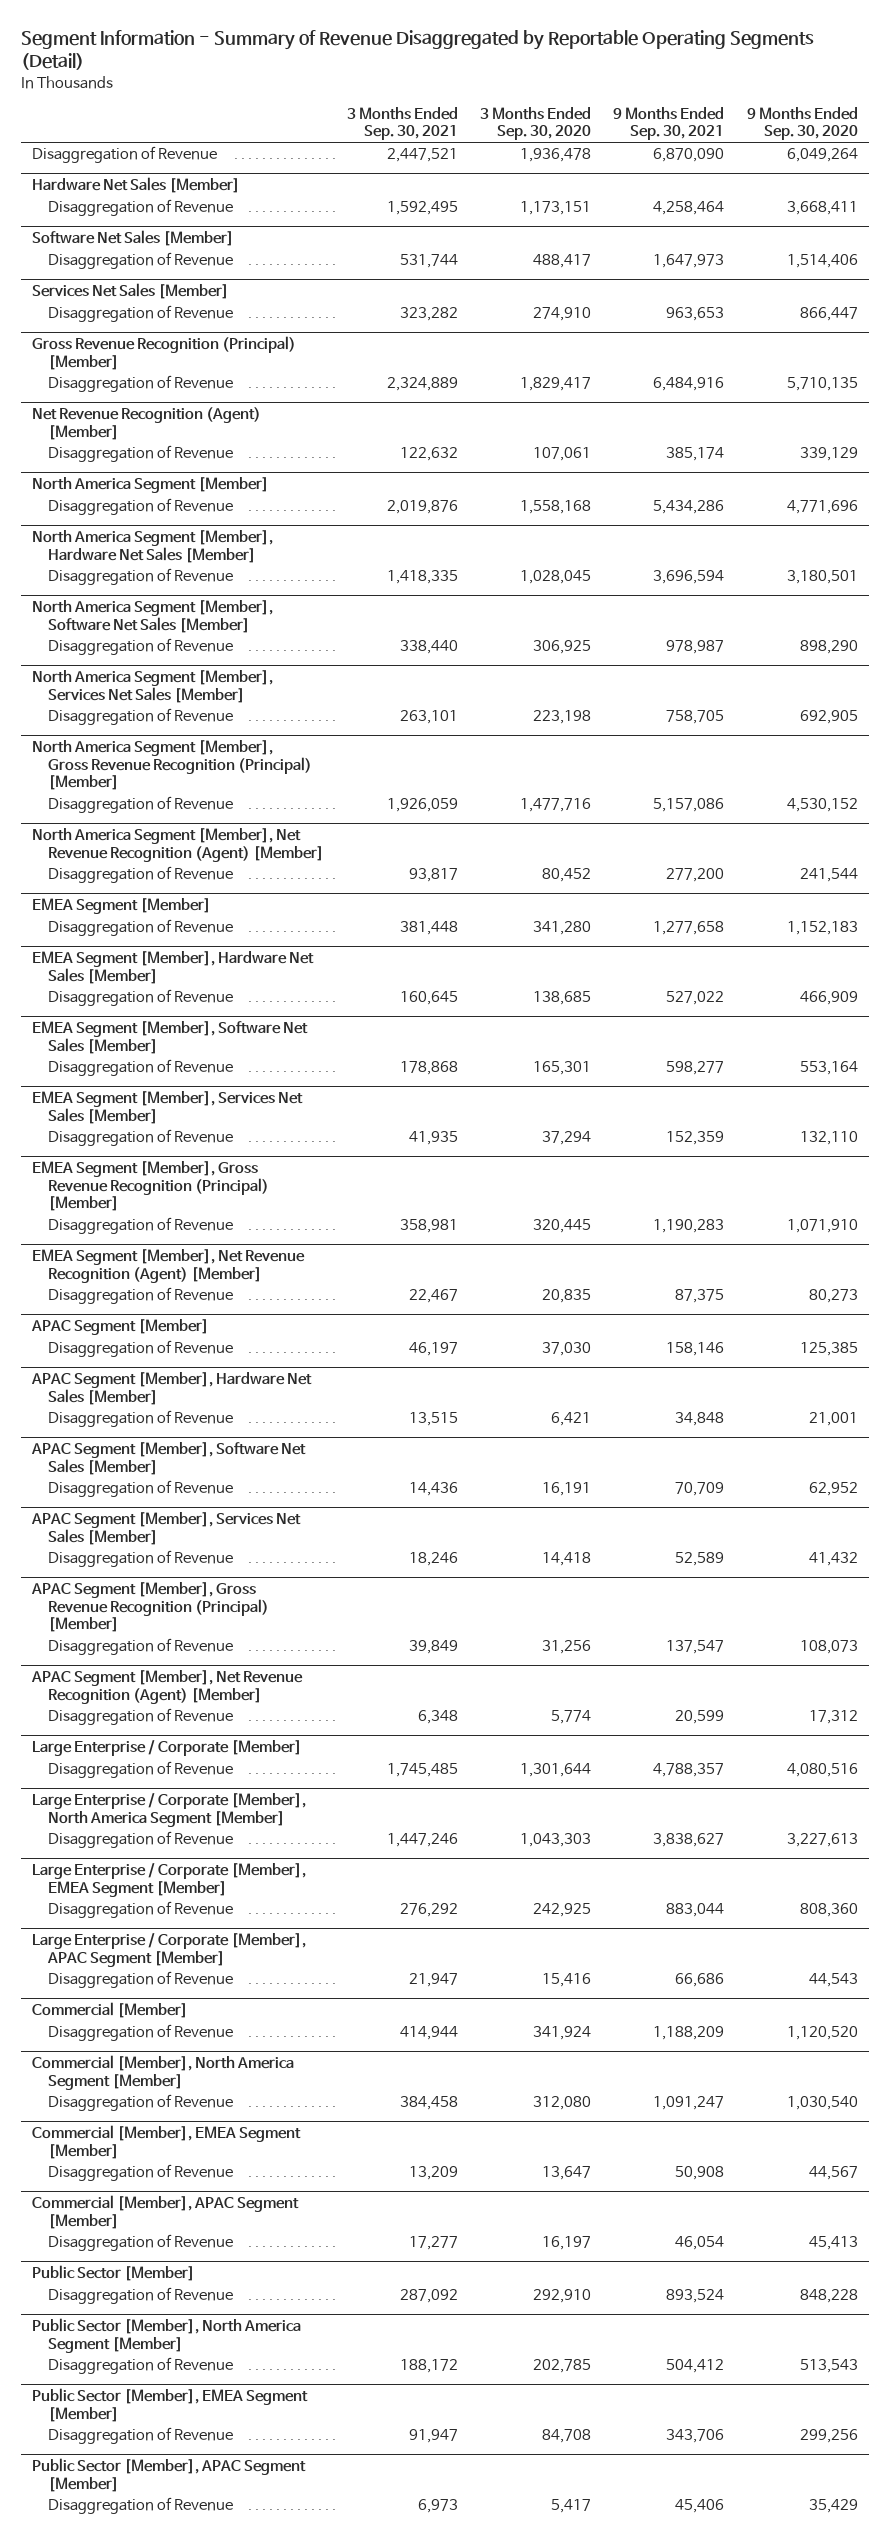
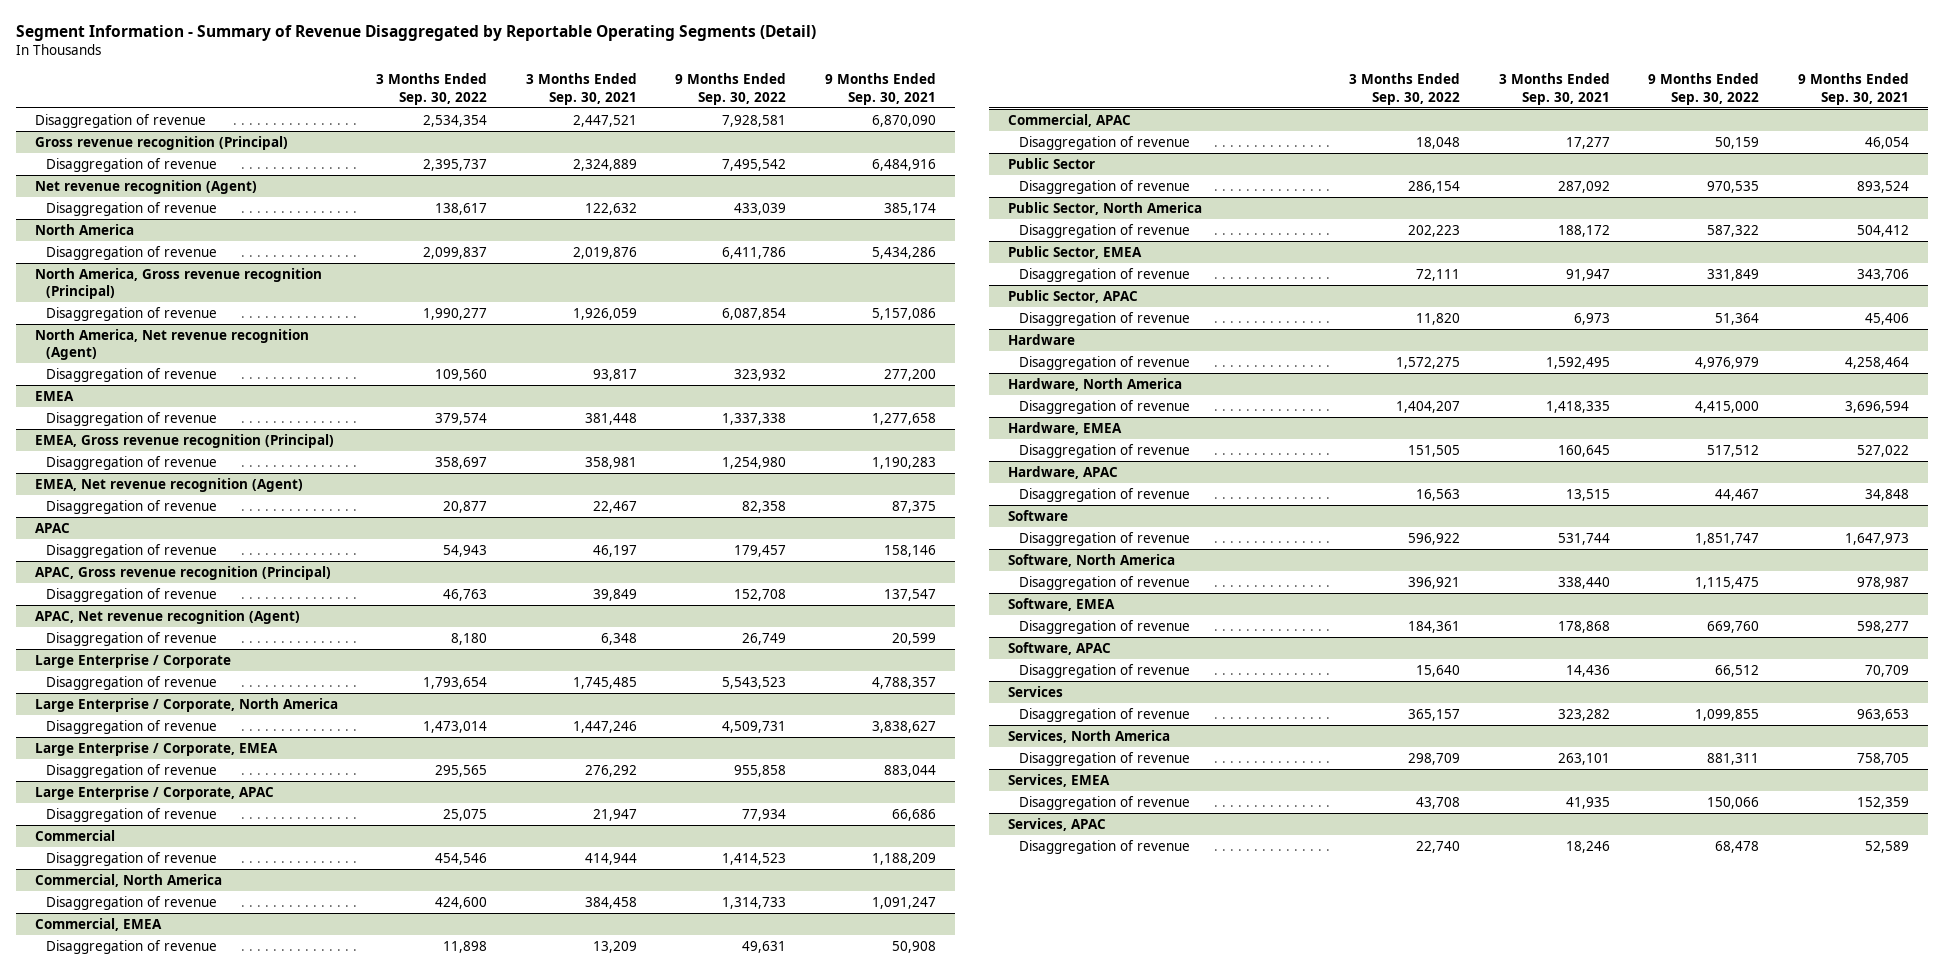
- | 3 Months Ended Sep. 30, 2021 | 3 Months Ended Sep. 30, 2020 | 9 Months Ended Sep. 30, 2021 | 9 Months Ended Sep. 30, 2020
+ | 3 Months Ended Sep. 30, 2022 | 3 Months Ended Sep. 30, 2021 | 9 Months Ended Sep. 30, 2022 | 9 Months Ended Sep. 30, 2021
- Disaggregation of Revenue | 2,447,521 | 1,936,478 | 6,870,090 | 6,049,264
- Hardware Net Sales [Member]
- Disaggregation of Revenue | 1,592,495 | 1,173,151 | 4,258,464 | 3,668,411
- Software Net Sales [Member]
- Disaggregation of Revenue | 531,744 | 488,417 | 1,647,973 | 1,514,406
- Services Net Sales [Member]
- Disaggregation of Revenue | 323,282 | 274,910 | 963,653 | 866,447
- Gross Revenue Recognition (Principal) [Member]
- Disaggregation of Revenue | 2,324,889 | 1,829,417 | 6,484,916 | 5,710,135
- Net Revenue Recognition (Agent) [Member]
- Disaggregation of Revenue | 122,632 | 107,061 | 385,174 | 339,129
- North America Segment [Member]
- Disaggregation of Revenue | 2,019,876 | 1,558,168 | 5,434,286 | 4,771,696
- North America Segment [Member], Hardware Net Sales [Member]
- Disaggregation of Revenue | 1,418,335 | 1,028,045 | 3,696,594 | 3,180,501
- North America Segment [Member], Software Net Sales [Member]
- Disaggregation of Revenue | 338,440 | 306,925 | 978,987 | 898,290
- North America Segment [Member], Services Net Sales [Member]
- Disaggregation of Revenue | 263,101 | 223,198 | 758,705 | 692,905
- North America Segment [Member], Gross Revenue Recognition (Principal) [Member]
- Disaggregation of Revenue | 1,926,059 | 1,477,716 | 5,157,086 | 4,530,152
- North America Segment [Member], Net Revenue Recognition (Agent) [Member]
- Disaggregation of Revenue | 93,817 | 80,452 | 277,200 | 241,544
- EMEA Segment [Member]
- Disaggregation of Revenue | 381,448 | 341,280 | 1,277,658 | 1,152,183
- EMEA Segment [Member], Hardware Net Sales [Member]
- Disaggregation of Revenue | 160,645 | 138,685 | 527,022 | 466,909
- EMEA Segment [Member], Software Net Sales [Member]
- Disaggregation of Revenue | 178,868 | 165,301 | 598,277 | 553,164
- EMEA Segment [Member], Services Net Sales [Member]
- Disaggregation of Revenue | 41,935 | 37,294 | 152,359 | 132,110
- EMEA Segment [Member], Gross Revenue Recognition (Principal) [Member]
- Disaggregation of Revenue | 358,981 | 320,445 | 1,190,283 | 1,071,910
- EMEA Segment [Member], Net Revenue Recognition (Agent) [Member]
- Disaggregation of Revenue | 22,467 | 20,835 | 87,375 | 80,273
- APAC Segment [Member]
- Disaggregation of Revenue | 46,197 | 37,030 | 158,146 | 125,385
- APAC Segment [Member], Hardware Net Sales [Member]
- Disaggregation of Revenue | 13,515 | 6,421 | 34,848 | 21,001
- APAC Segment [Member], Software Net Sales [Member]
- Disaggregation of Revenue | 14,436 | 16,191 | 70,709 | 62,952
- APAC Segment [Member], Services Net Sales [Member]
- Disaggregation of Revenue | 18,246 | 14,418 | 52,589 | 41,432
- APAC Segment [Member], Gross Revenue Recognition (Principal) [Member]
- Disaggregation of Revenue | 39,849 | 31,256 | 137,547 | 108,073
- APAC Segment [Member], Net Revenue Recognition (Agent) [Member]
- Disaggregation of Revenue | 6,348 | 5,774 | 20,599 | 17,312
- Large Enterprise / Corporate [Member]
- Disaggregation of Revenue | 1,745,485 | 1,301,644 | 4,788,357 | 4,080,516
- Large Enterprise / Corporate [Member], North America Segment [Member]
- Disaggregation of Revenue | 1,447,246 | 1,043,303 | 3,838,627 | 3,227,613
- Large Enterprise / Corporate [Member], EMEA Segment [Member]
- Disaggregation of Revenue | 276,292 | 242,925 | 883,044 | 808,360
- Large Enterprise / Corporate [Member], APAC Segment [Member]
- Disaggregation of Revenue | 21,947 | 15,416 | 66,686 | 44,543
- Commercial [Member]
- Disaggregation of Revenue | 414,944 | 341,924 | 1,188,209 | 1,120,520
- Commercial [Member], North America Segment [Member]
- Disaggregation of Revenue | 384,458 | 312,080 | 1,091,247 | 1,030,540
- Commercial [Member], EMEA Segment [Member]
- Disaggregation of Revenue | 13,209 | 13,647 | 50,908 | 44,567
- Commercial [Member], APAC Segment [Member]
- Disaggregation of Revenue | 17,277 | 16,197 | 46,054 | 45,413
- Public Sector [Member]
- Disaggregation of Revenue | 287,092 | 292,910 | 893,524 | 848,228
- Public Sector [Member], North America Segment [Member]
- Disaggregation of Revenue | 188,172 | 202,785 | 504,412 | 513,543
- Public Sector [Member], EMEA Segment [Member]
- Disaggregation of Revenue | 91,947 | 84,708 | 343,706 | 299,256
- Public Sector [Member], APAC Segment [Member]
- Disaggregation of Revenue | 6,973 | 5,417 | 45,406 | 35,429
+ Disaggregation of revenue | 2,534,354 | 2,447,521 | 7,928,581 | 6,870,090
+ Gross revenue recognition (Principal)
+ Disaggregation of revenue | 2,395,737 | 2,324,889 | 7,495,542 | 6,484,916
+ Net revenue recognition (Agent)
+ Disaggregation of revenue | 138,617 | 122,632 | 433,039 | 385,174
+ North America
+ Disaggregation of revenue | 2,099,837 | 2,019,876 | 6,411,786 | 5,434,286
+ North America, Gross revenue recognition (Principal)
+ Disaggregation of revenue | 1,990,277 | 1,926,059 | 6,087,854 | 5,157,086
+ North America, Net revenue recognition (Agent)
+ Disaggregation of revenue | 109,560 | 93,817 | 323,932 | 277,200
+ EMEA
+ Disaggregation of revenue | 379,574 | 381,448 | 1,337,338 | 1,277,658
+ EMEA, Gross revenue recognition (Principal)
+ Disaggregation of revenue | 358,697 | 358,981 | 1,254,980 | 1,190,283
+ EMEA, Net revenue recognition (Agent)
+ Disaggregation of revenue | 20,877 | 22,467 | 82,358 | 87,375
+ APAC
+ Disaggregation of revenue | 54,943 | 46,197 | 179,457 | 158,146
+ APAC, Gross revenue recognition (Principal)
+ Disaggregation of revenue | 46,763 | 39,849 | 152,708 | 137,547
+ APAC, Net revenue recognition (Agent)
+ Disaggregation of revenue | 8,180 | 6,348 | 26,749 | 20,599
+ Large Enterprise / Corporate
+ Disaggregation of revenue | 1,793,654 | 1,745,485 | 5,543,523 | 4,788,357
+ Large Enterprise / Corporate, North America
+ Disaggregation of revenue | 1,473,014 | 1,447,246 | 4,509,731 | 3,838,627
+ Large Enterprise / Corporate, EMEA
+ Disaggregation of revenue | 295,565 | 276,292 | 955,858 | 883,044
+ Large Enterprise / Corporate, APAC
+ Disaggregation of revenue | 25,075 | 21,947 | 77,934 | 66,686
+ Commercial
+ Disaggregation of revenue | 454,546 | 414,944 | 1,414,523 | 1,188,209
+ Commercial, North America
+ Disaggregation of revenue | 424,600 | 384,458 | 1,314,733 | 1,091,247
+ Commercial, EMEA
+ Disaggregation of revenue | 11,898 | 13,209 | 49,631 | 50,908
+ Commercial, APAC
+ Disaggregation of revenue | 18,048 | 17,277 | 50,159 | 46,054
+ Public Sector
+ Disaggregation of revenue | 286,154 | 287,092 | 970,535 | 893,524
+ Public Sector, North America
+ Disaggregation of revenue | 202,223 | 188,172 | 587,322 | 504,412
+ Public Sector, EMEA
+ Disaggregation of revenue | 72,111 | 91,947 | 331,849 | 343,706
+ Public Sector, APAC
+ Disaggregation of revenue | 11,820 | 6,973 | 51,364 | 45,406
+ Hardware
+ Disaggregation of revenue | 1,572,275 | 1,592,495 | 4,976,979 | 4,258,464
+ Hardware, North America
+ Disaggregation of revenue | 1,404,207 | 1,418,335 | 4,415,000 | 3,696,594
+ Hardware, EMEA
+ Disaggregation of revenue | 151,505 | 160,645 | 517,512 | 527,022
+ Hardware, APAC
+ Disaggregation of revenue | 16,563 | 13,515 | 44,467 | 34,848
+ Software
+ Disaggregation of revenue | 596,922 | 531,744 | 1,851,747 | 1,647,973
+ Software, North America
+ Disaggregation of revenue | 396,921 | 338,440 | 1,115,475 | 978,987
+ Software, EMEA
+ Disaggregation of revenue | 184,361 | 178,868 | 669,760 | 598,277
+ Software, APAC
+ Disaggregation of revenue | 15,640 | 14,436 | 66,512 | 70,709
+ Services
+ Disaggregation of revenue | 365,157 | 323,282 | 1,099,855 | 963,653
+ Services, North America
+ Disaggregation of revenue | 298,709 | 263,101 | 881,311 | 758,705
+ Services, EMEA
+ Disaggregation of revenue | 43,708 | 41,935 | 150,066 | 152,359
+ Services, APAC
+ Disaggregation of revenue | 22,740 | 18,246 | 68,478 | 52,589

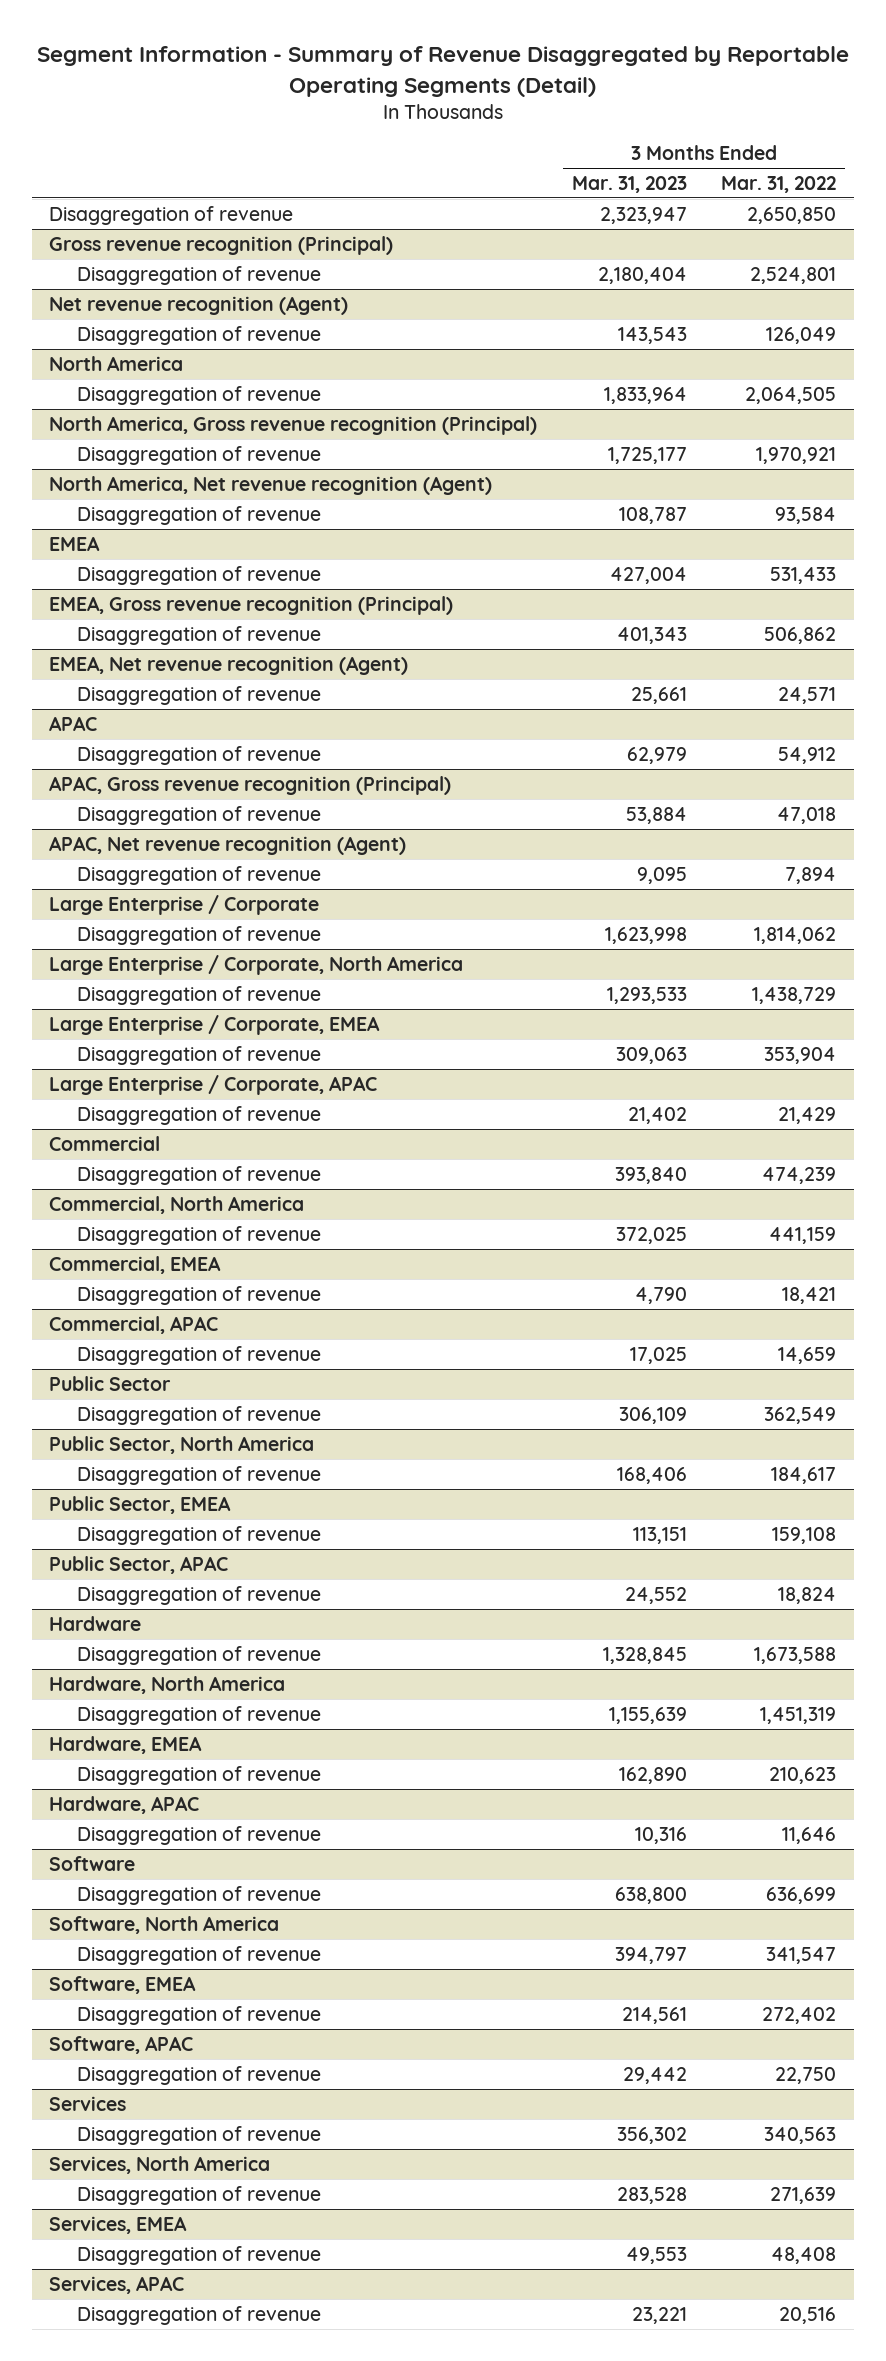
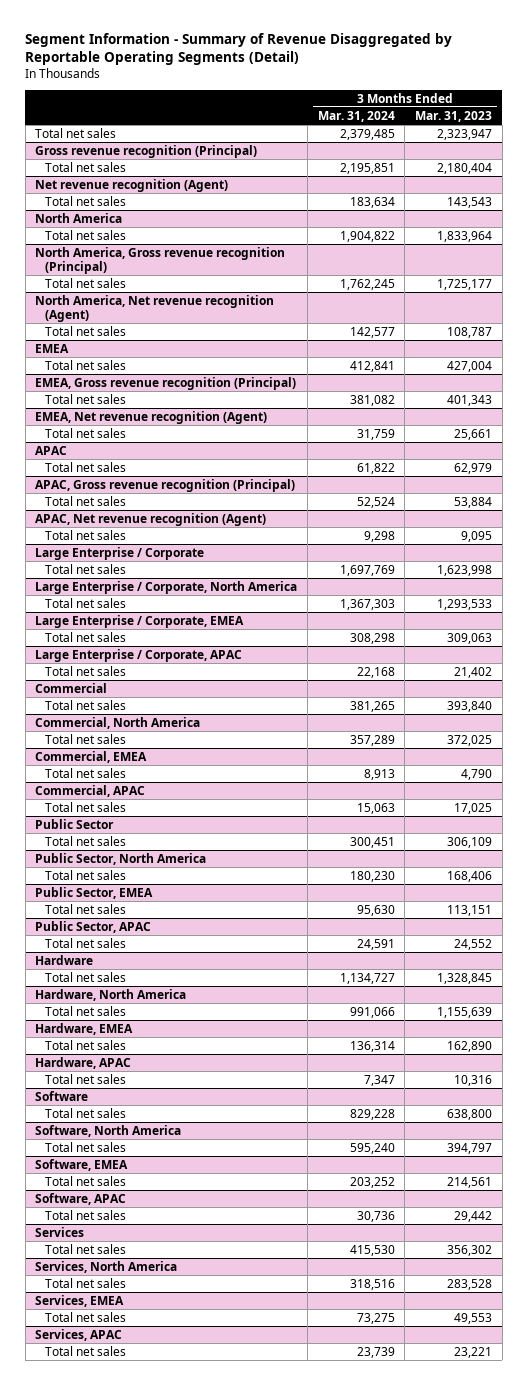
- | 3 Months Ended Mar. 31, 2023 | 3 Months Ended Mar. 31, 2022
+ | 3 Months Ended Mar. 31, 2024 | 3 Months Ended Mar. 31, 2023
- Disaggregation of revenue | 2,323,947 | 2,650,850
+ Total net sales | 2,379,485 | 2,323,947
@ Gross revenue recognition (Principal)
- Disaggregation of revenue | 2,180,404 | 2,524,801
+ Total net sales | 2,195,851 | 2,180,404
@ Net revenue recognition (Agent)
- Disaggregation of revenue | 143,543 | 126,049
+ Total net sales | 183,634 | 143,543
@ North America
- Disaggregation of revenue | 1,833,964 | 2,064,505
+ Total net sales | 1,904,822 | 1,833,964
@ North America, Gross revenue recognition (Principal)
- Disaggregation of revenue | 1,725,177 | 1,970,921
+ Total net sales | 1,762,245 | 1,725,177
@ North America, Net revenue recognition (Agent)
- Disaggregation of revenue | 108,787 | 93,584
+ Total net sales | 142,577 | 108,787
@ EMEA
- Disaggregation of revenue | 427,004 | 531,433
+ Total net sales | 412,841 | 427,004
@ EMEA, Gross revenue recognition (Principal)
- Disaggregation of revenue | 401,343 | 506,862
+ Total net sales | 381,082 | 401,343
@ EMEA, Net revenue recognition (Agent)
- Disaggregation of revenue | 25,661 | 24,571
+ Total net sales | 31,759 | 25,661
@ APAC
- Disaggregation of revenue | 62,979 | 54,912
+ Total net sales | 61,822 | 62,979
@ APAC, Gross revenue recognition (Principal)
- Disaggregation of revenue | 53,884 | 47,018
+ Total net sales | 52,524 | 53,884
@ APAC, Net revenue recognition (Agent)
- Disaggregation of revenue | 9,095 | 7,894
+ Total net sales | 9,298 | 9,095
@ Large Enterprise / Corporate
- Disaggregation of revenue | 1,623,998 | 1,814,062
+ Total net sales | 1,697,769 | 1,623,998
@ Large Enterprise / Corporate, North America
- Disaggregation of revenue | 1,293,533 | 1,438,729
+ Total net sales | 1,367,303 | 1,293,533
@ Large Enterprise / Corporate, EMEA
- Disaggregation of revenue | 309,063 | 353,904
+ Total net sales | 308,298 | 309,063
@ Large Enterprise / Corporate, APAC
- Disaggregation of revenue | 21,402 | 21,429
+ Total net sales | 22,168 | 21,402
@ Commercial
- Disaggregation of revenue | 393,840 | 474,239
+ Total net sales | 381,265 | 393,840
@ Commercial, North America
- Disaggregation of revenue | 372,025 | 441,159
+ Total net sales | 357,289 | 372,025
@ Commercial, EMEA
- Disaggregation of revenue | 4,790 | 18,421
+ Total net sales | 8,913 | 4,790
@ Commercial, APAC
- Disaggregation of revenue | 17,025 | 14,659
+ Total net sales | 15,063 | 17,025
@ Public Sector
- Disaggregation of revenue | 306,109 | 362,549
+ Total net sales | 300,451 | 306,109
@ Public Sector, North America
- Disaggregation of revenue | 168,406 | 184,617
+ Total net sales | 180,230 | 168,406
@ Public Sector, EMEA
- Disaggregation of revenue | 113,151 | 159,108
+ Total net sales | 95,630 | 113,151
@ Public Sector, APAC
- Disaggregation of revenue | 24,552 | 18,824
+ Total net sales | 24,591 | 24,552
@ Hardware
- Disaggregation of revenue | 1,328,845 | 1,673,588
+ Total net sales | 1,134,727 | 1,328,845
@ Hardware, North America
- Disaggregation of revenue | 1,155,639 | 1,451,319
+ Total net sales | 991,066 | 1,155,639
@ Hardware, EMEA
- Disaggregation of revenue | 162,890 | 210,623
+ Total net sales | 136,314 | 162,890
@ Hardware, APAC
- Disaggregation of revenue | 10,316 | 11,646
+ Total net sales | 7,347 | 10,316
@ Software
- Disaggregation of revenue | 638,800 | 636,699
+ Total net sales | 829,228 | 638,800
@ Software, North America
- Disaggregation of revenue | 394,797 | 341,547
+ Total net sales | 595,240 | 394,797
@ Software, EMEA
- Disaggregation of revenue | 214,561 | 272,402
+ Total net sales | 203,252 | 214,561
@ Software, APAC
- Disaggregation of revenue | 29,442 | 22,750
+ Total net sales | 30,736 | 29,442
@ Services
- Disaggregation of revenue | 356,302 | 340,563
+ Total net sales | 415,530 | 356,302
@ Services, North America
- Disaggregation of revenue | 283,528 | 271,639
+ Total net sales | 318,516 | 283,528
@ Services, EMEA
- Disaggregation of revenue | 49,553 | 48,408
+ Total net sales | 73,275 | 49,553
@ Services, APAC
- Disaggregation of revenue | 23,221 | 20,516
+ Total net sales | 23,739 | 23,221

